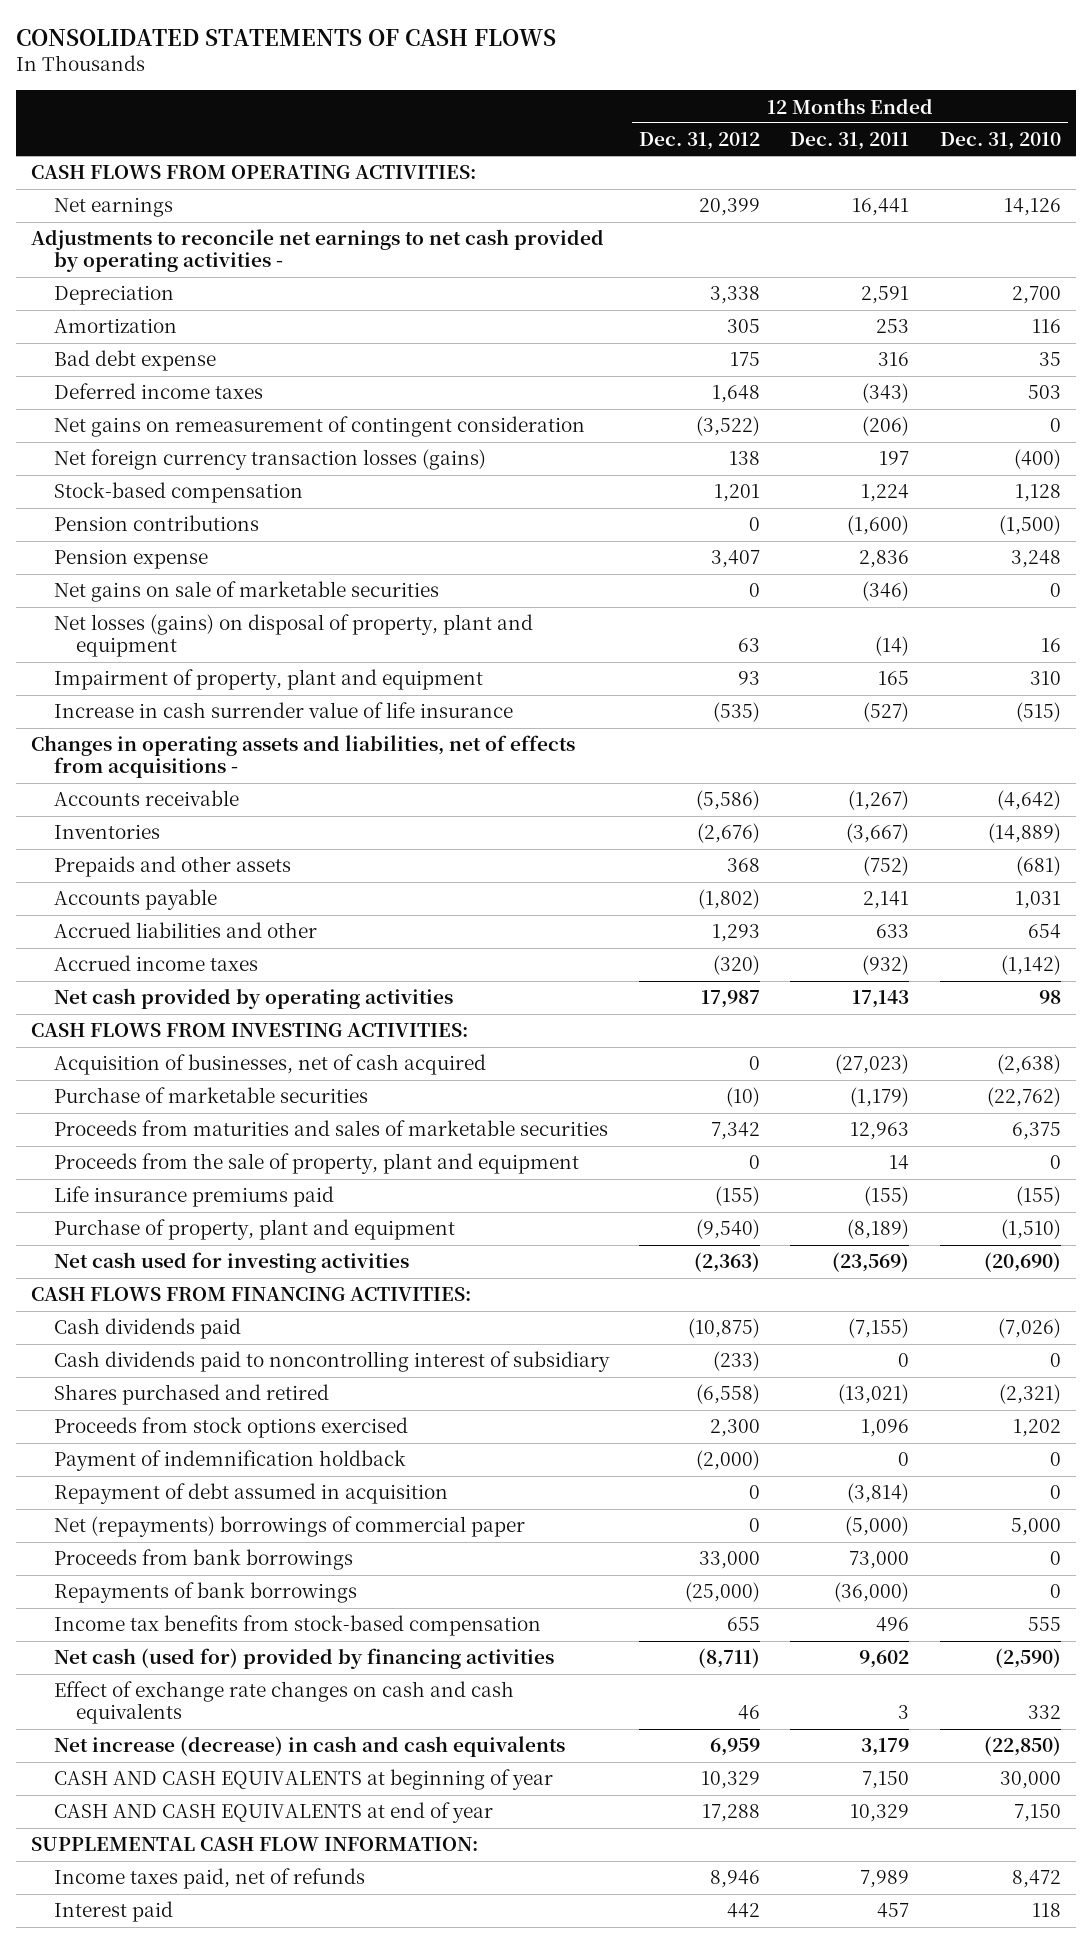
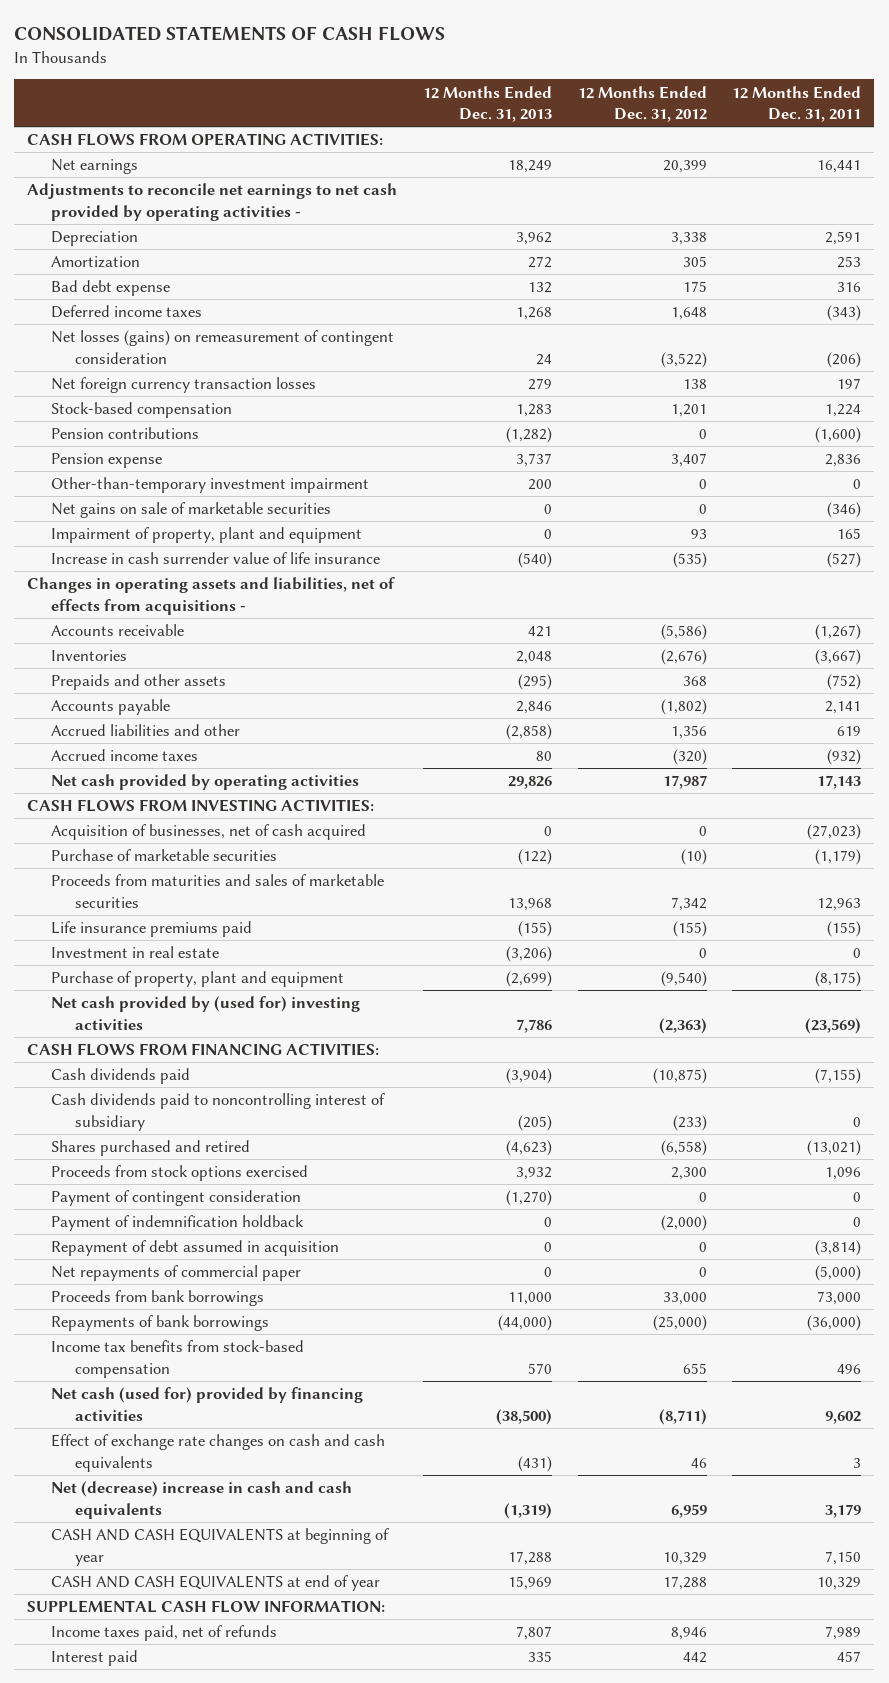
- | 12 Months Ended Dec. 31, 2012 | 12 Months Ended Dec. 31, 2011 | 12 Months Ended Dec. 31, 2010
+ | 12 Months Ended Dec. 31, 2013 | 12 Months Ended Dec. 31, 2012 | 12 Months Ended Dec. 31, 2011
- Net gains on remeasurement of contingent consideration | (3,522) | (206) | 0
- Net foreign currency transaction losses (gains) | 138 | 197 | (400)
+ Net losses (gains) on remeasurement of contingent consideration | 24 | (3,522) | (206)
+ Net foreign currency transaction losses | 279 | 138 | 197
+ Other-than-temporary investment impairment | 200 | 0 | 0
- Net losses (gains) on disposal of property, plant and equipment | 63 | (14) | 16
- Accrued liabilities and other | 1,293 | 633 | 654
+ Accrued liabilities and other | (2,858) | 1,356 | 619
- Proceeds from the sale of property, plant and equipment | 0 | 14 | 0
- Purchase of property, plant and equipment | (9,540) | (8,189) | (1,510)
- Net cash used for investing activities | (2,363) | (23,569) | (20,690)
+ Investment in real estate | (3,206) | 0 | 0
+ Purchase of property, plant and equipment | (2,699) | (9,540) | (8,175)
+ Net cash provided by (used for) investing activities | 7,786 | (2,363) | (23,569)
+ Payment of contingent consideration | (1,270) | 0 | 0
- Net (repayments) borrowings of commercial paper | 0 | (5,000) | 5,000
+ Net repayments of commercial paper | 0 | 0 | (5,000)
- Net increase (decrease) in cash and cash equivalents | 6,959 | 3,179 | (22,850)
+ Net (decrease) increase in cash and cash equivalents | (1,319) | 6,959 | 3,179

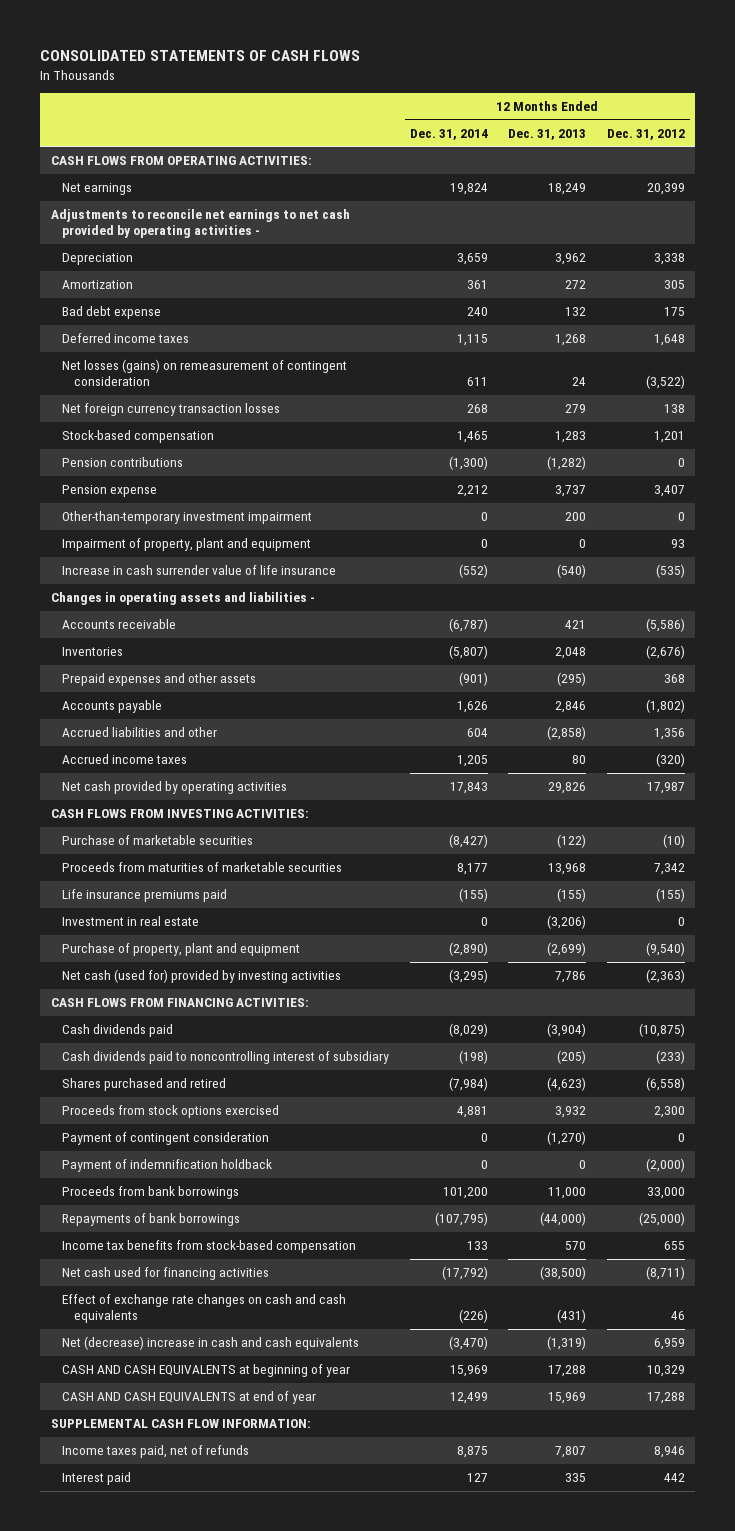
- | 12 Months Ended Dec. 31, 2013 | 12 Months Ended Dec. 31, 2012 | 12 Months Ended Dec. 31, 2011
+ | 12 Months Ended Dec. 31, 2014 | 12 Months Ended Dec. 31, 2013 | 12 Months Ended Dec. 31, 2012
- Net gains on sale of marketable securities | 0 | 0 | (346)
- Changes in operating assets and liabilities, net of effects from acquisitions -
+ Changes in operating assets and liabilities -
- Prepaids and other assets | (295) | 368 | (752)
+ Prepaid expenses and other assets | (901) | (295) | 368
- Acquisition of businesses, net of cash acquired | 0 | 0 | (27,023)
- Proceeds from maturities and sales of marketable securities | 13,968 | 7,342 | 12,963
+ Proceeds from maturities of marketable securities | 8,177 | 13,968 | 7,342
- Net cash provided by (used for) investing activities | 7,786 | (2,363) | (23,569)
+ Net cash (used for) provided by investing activities | (3,295) | 7,786 | (2,363)
- Repayment of debt assumed in acquisition | 0 | 0 | (3,814)
- Net repayments of commercial paper | 0 | 0 | (5,000)
- Net cash (used for) provided by financing activities | (38,500) | (8,711) | 9,602
+ Net cash used for financing activities | (17,792) | (38,500) | (8,711)

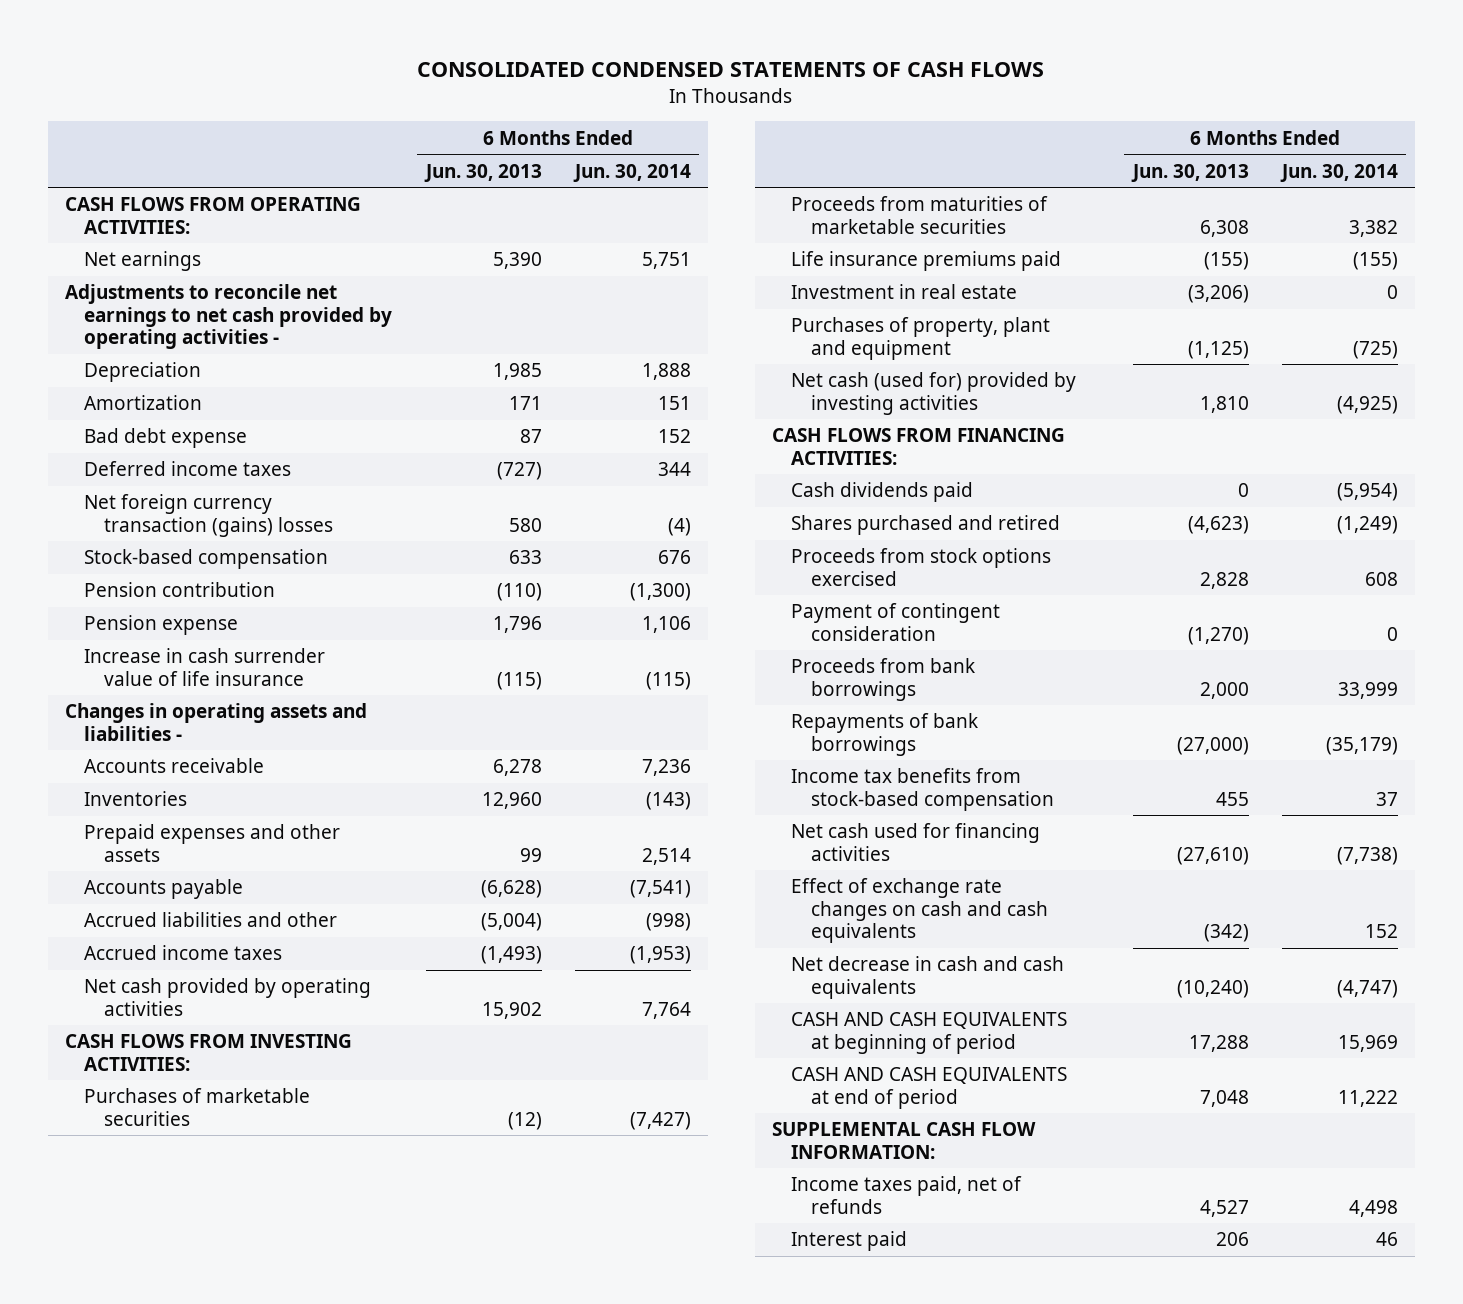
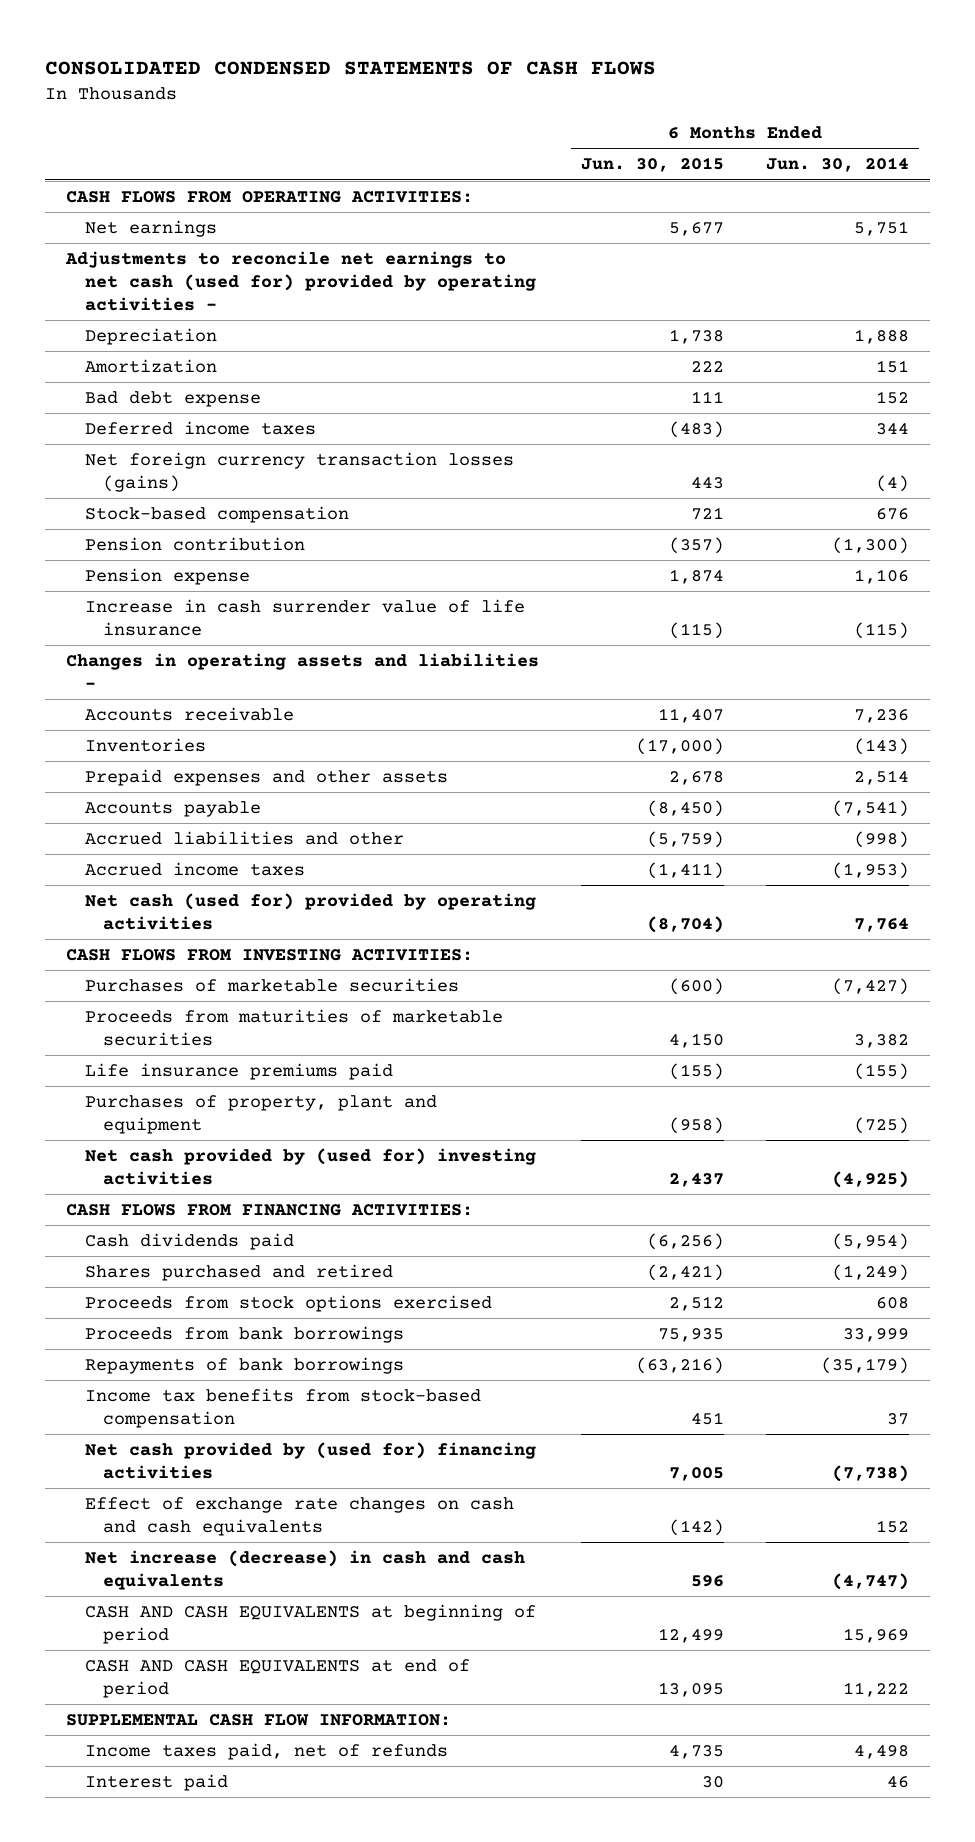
- | 6 Months Ended Jun. 30, 2013 | 6 Months Ended Jun. 30, 2014
+ | 6 Months Ended Jun. 30, 2015 | 6 Months Ended Jun. 30, 2014
- Adjustments to reconcile net earnings to net cash provided by operating activities -
+ Adjustments to reconcile net earnings to net cash (used for) provided by operating activities -
- Net foreign currency transaction (gains) losses | 580 | (4)
+ Net foreign currency transaction losses (gains) | 443 | (4)
- Net cash provided by operating activities | 15,902 | 7,764
+ Net cash (used for) provided by operating activities | (8,704) | 7,764
- Investment in real estate | (3,206) | 0
- Net cash (used for) provided by investing activities | 1,810 | (4,925)
+ Net cash provided by (used for) investing activities | 2,437 | (4,925)
- Payment of contingent consideration | (1,270) | 0
- Net cash used for financing activities | (27,610) | (7,738)
+ Net cash provided by (used for) financing activities | 7,005 | (7,738)
- Net decrease in cash and cash equivalents | (10,240) | (4,747)
+ Net increase (decrease) in cash and cash equivalents | 596 | (4,747)

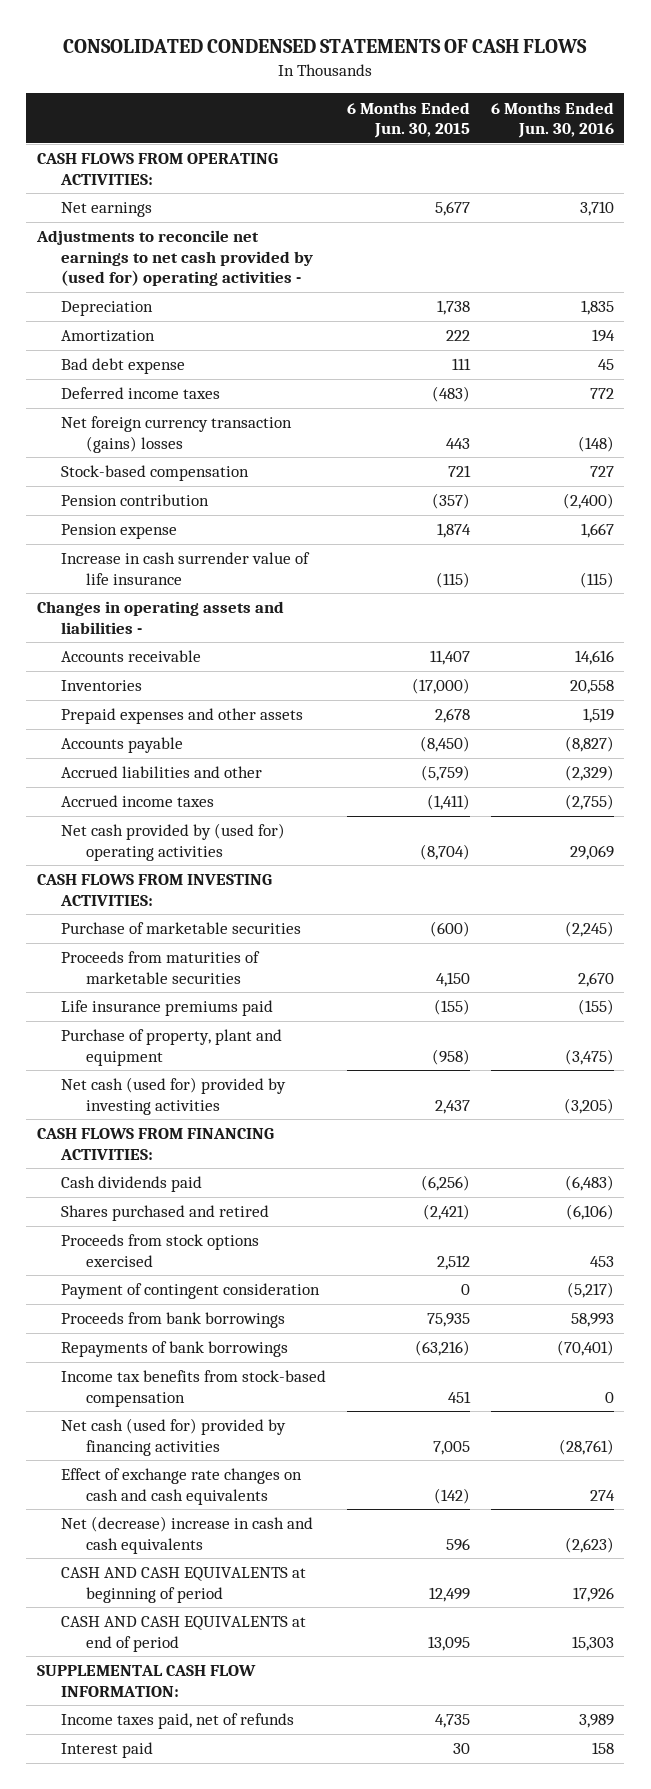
- | 6 Months Ended Jun. 30, 2015 | 6 Months Ended Jun. 30, 2014
+ | 6 Months Ended Jun. 30, 2015 | 6 Months Ended Jun. 30, 2016
- Adjustments to reconcile net earnings to net cash (used for) provided by operating activities -
+ Adjustments to reconcile net earnings to net cash provided by (used for) operating activities -
- Net foreign currency transaction losses (gains) | 443 | (4)
+ Net foreign currency transaction (gains) losses | 443 | (148)
- Net cash (used for) provided by operating activities | (8,704) | 7,764
+ Net cash provided by (used for) operating activities | (8,704) | 29,069
- Purchases of marketable securities | (600) | (7,427)
+ Purchase of marketable securities | (600) | (2,245)
- Purchases of property, plant and equipment | (958) | (725)
- Net cash provided by (used for) investing activities | 2,437 | (4,925)
+ Purchase of property, plant and equipment | (958) | (3,475)
+ Net cash (used for) provided by investing activities | 2,437 | (3,205)
+ Payment of contingent consideration | 0 | (5,217)
- Net cash provided by (used for) financing activities | 7,005 | (7,738)
+ Net cash (used for) provided by financing activities | 7,005 | (28,761)
- Net increase (decrease) in cash and cash equivalents | 596 | (4,747)
+ Net (decrease) increase in cash and cash equivalents | 596 | (2,623)

